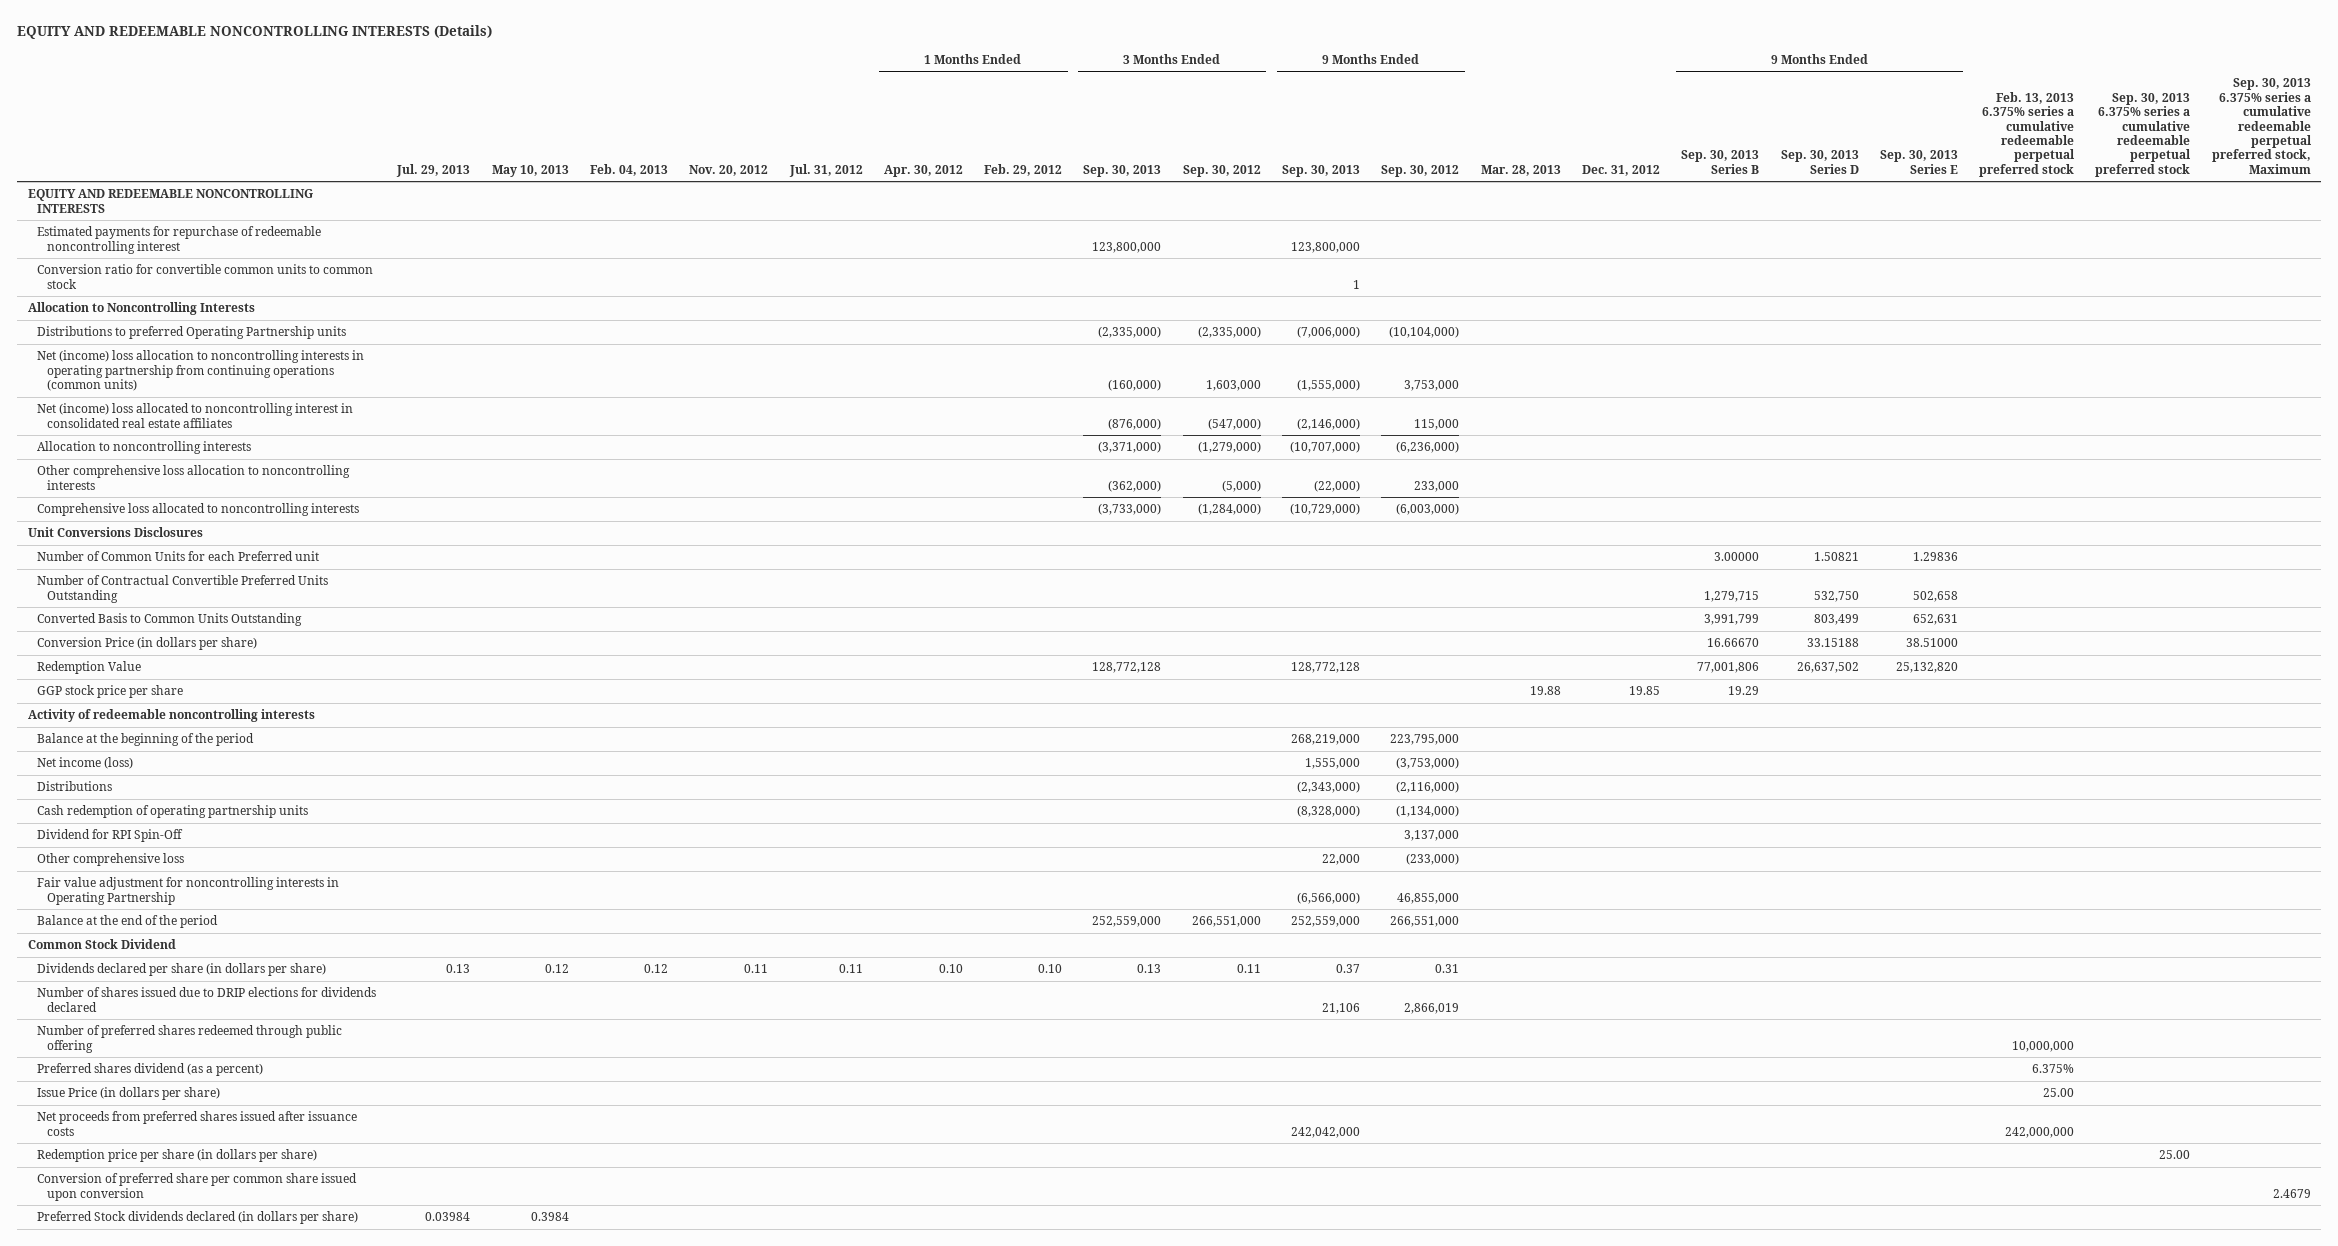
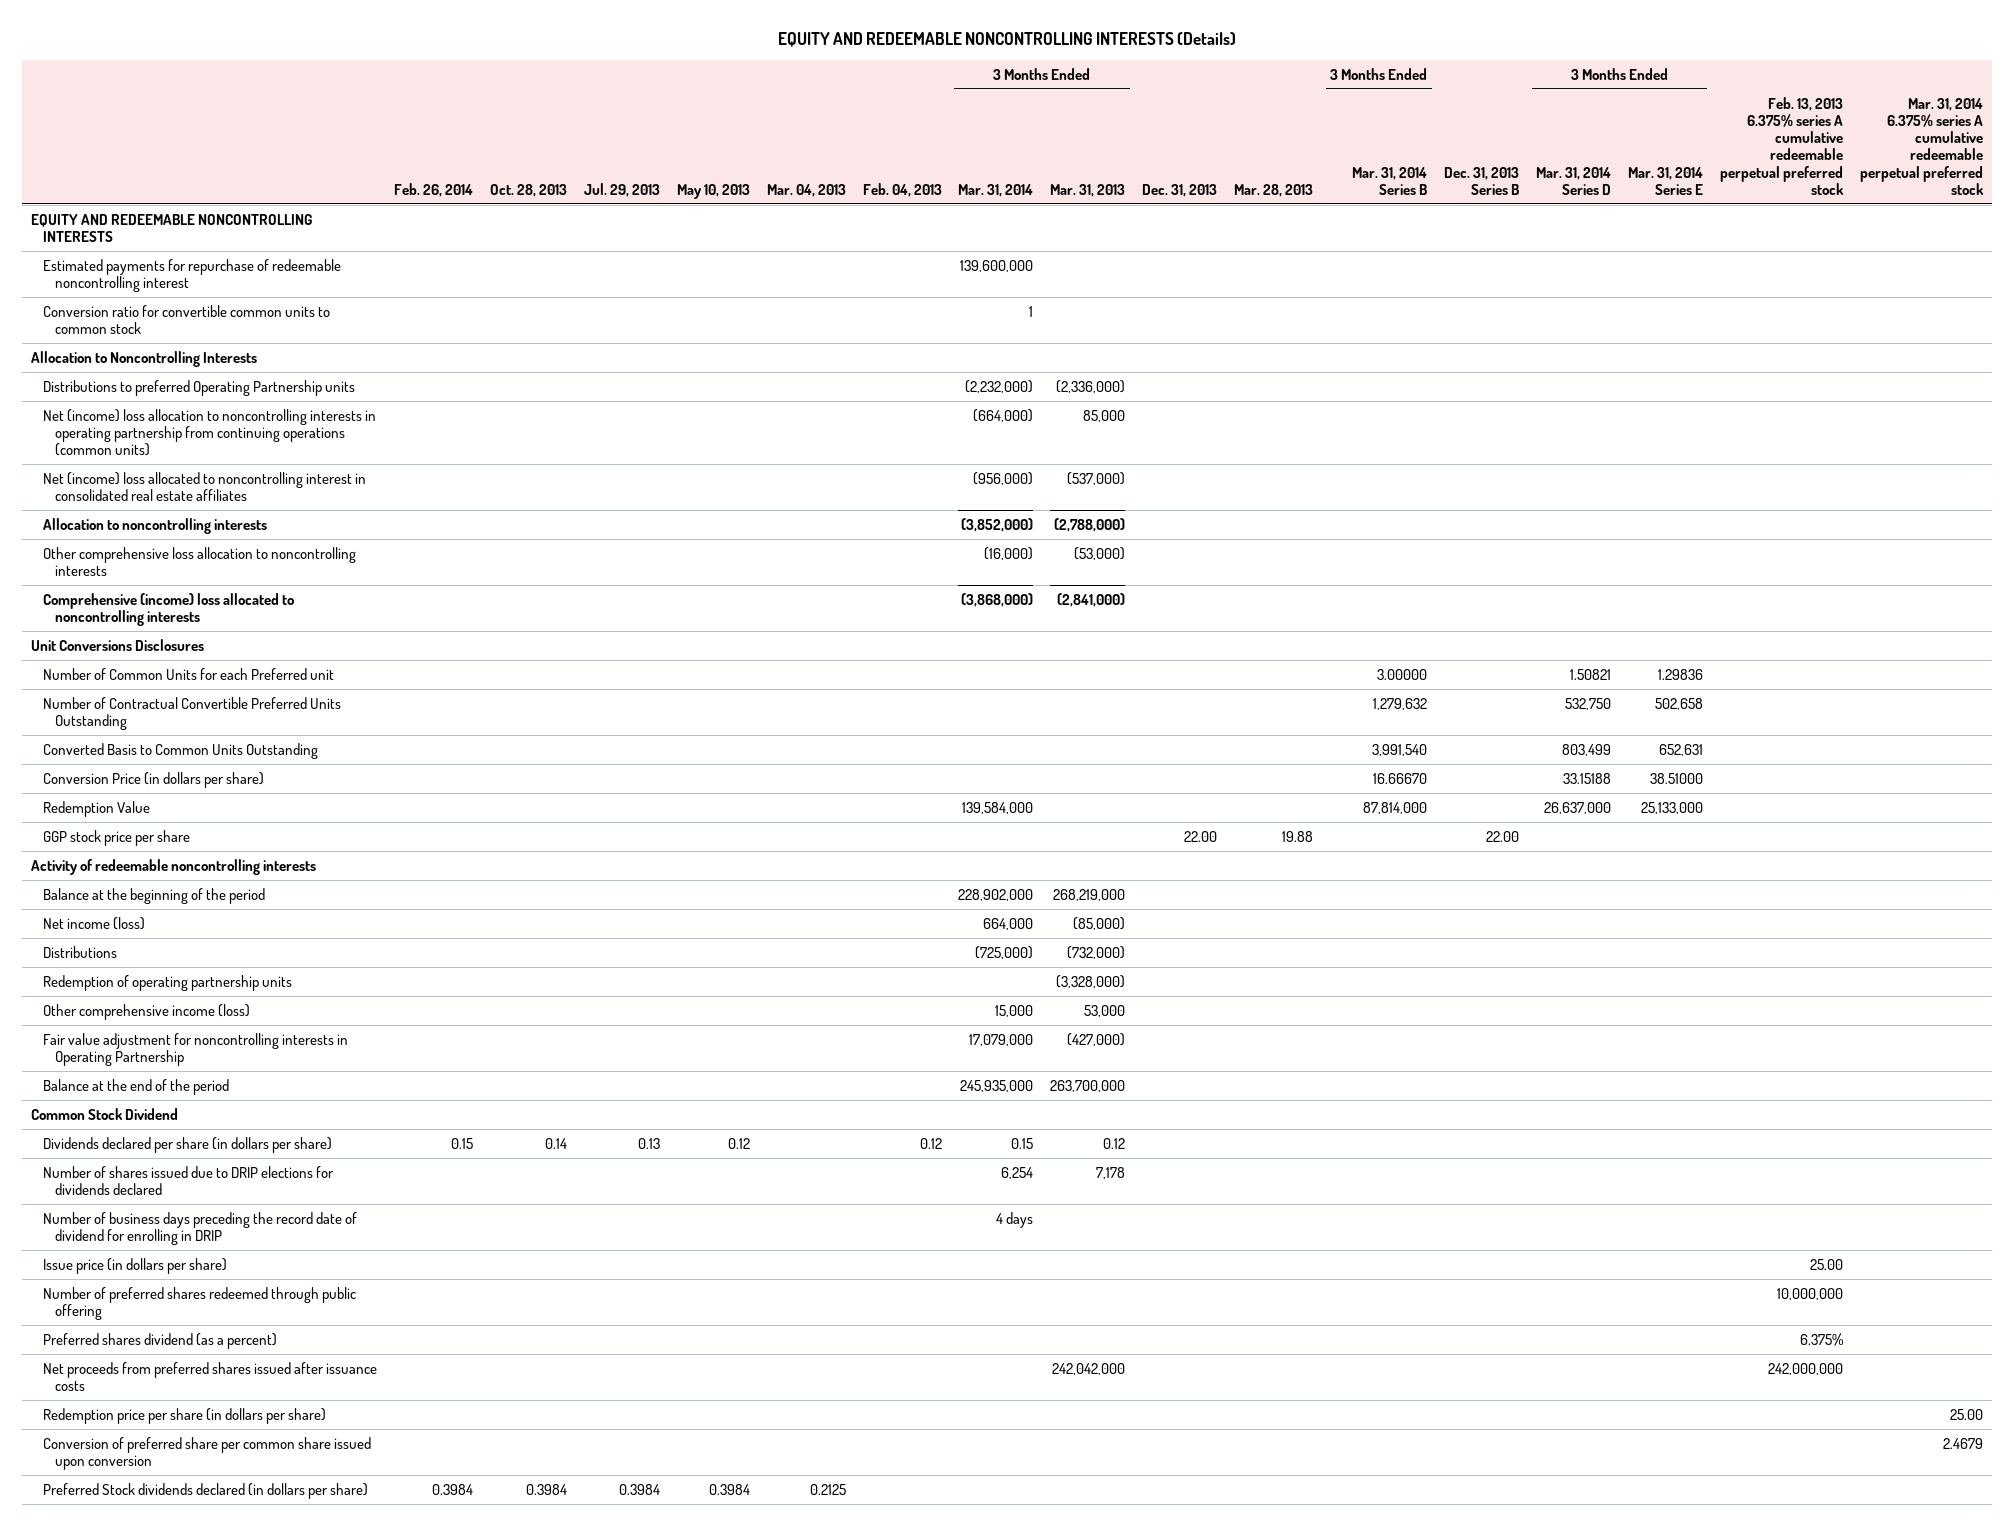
- | Jul. 29, 2013 | May 10, 2013 | Feb. 04, 2013 | Nov. 20, 2012 | Jul. 31, 2012 | 1 Months Ended Apr. 30, 2012 | 1 Months Ended Feb. 29, 2012 | 3 Months Ended Sep. 30, 2013 | 3 Months Ended Sep. 30, 2012 | 9 Months Ended Sep. 30, 2013 | 9 Months Ended Sep. 30, 2012 | Mar. 28, 2013 | Dec. 31, 2012 | 9 Months Ended Sep. 30, 2013 Series B | 9 Months Ended Sep. 30, 2013 Series D | 9 Months Ended Sep. 30, 2013 Series E | Feb. 13, 2013 6.375% series a cumulative redeemable perpetual preferred stock | Sep. 30, 2013 6.375% series a cumulative redeemable perpetual preferred stock | Sep. 30, 2013 6.375% series a cumulative redeemable perpetual preferred stock, Maximum
+ | Feb. 26, 2014 | Oct. 28, 2013 | Jul. 29, 2013 | May 10, 2013 | Mar. 04, 2013 | Feb. 04, 2013 | 3 Months Ended Mar. 31, 2014 | 3 Months Ended Mar. 31, 2013 | Dec. 31, 2013 | Mar. 28, 2013 | 3 Months Ended Mar. 31, 2014 Series B | Dec. 31, 2013 Series B | 3 Months Ended Mar. 31, 2014 Series D | 3 Months Ended Mar. 31, 2014 Series E | Feb. 13, 2013 6.375% series A cumulative redeemable perpetual preferred stock | Mar. 31, 2014 6.375% series A cumulative redeemable perpetual preferred stock
- Comprehensive loss allocated to noncontrolling interests | | | | | | | | (3,733,000) | (1,284,000) | (10,729,000) | (6,003,000) | | | | | | | |
+ Comprehensive (income) loss allocated to noncontrolling interests | | | | | | | (3,868,000) | (2,841,000) | | | | | | | |
- Cash redemption of operating partnership units | | | | | | | | | | (8,328,000) | (1,134,000) | | | | | | | |
- Dividend for RPI Spin-Off | | | | | | | | | | | 3,137,000 | | | | | | | |
- Other comprehensive loss | | | | | | | | | | 22,000 | (233,000) | | | | | | | |
+ Redemption of operating partnership units | | | | | | | | (3,328,000) | | | | | | | |
+ Other comprehensive income (loss) | | | | | | | 15,000 | 53,000 | | | | | | | |
+ Number of business days preceding the record date of dividend for enrolling in DRIP | | | | | | | 4 days | | | | | | | | |
+ Issue price (in dollars per share) | | | | | | | | | | | | | | | 25.00 |
- Issue Price (in dollars per share) | | | | | | | | | | | | | | | | | 25.00 | |
- Preferred Stock dividends declared (in dollars per share) | 0.03984 | 0.3984 | | | | | | | | | | | | | | | | |
+ Preferred Stock dividends declared (in dollars per share) | 0.3984 | 0.3984 | 0.3984 | 0.3984 | 0.2125 | | | | | | | | | | |

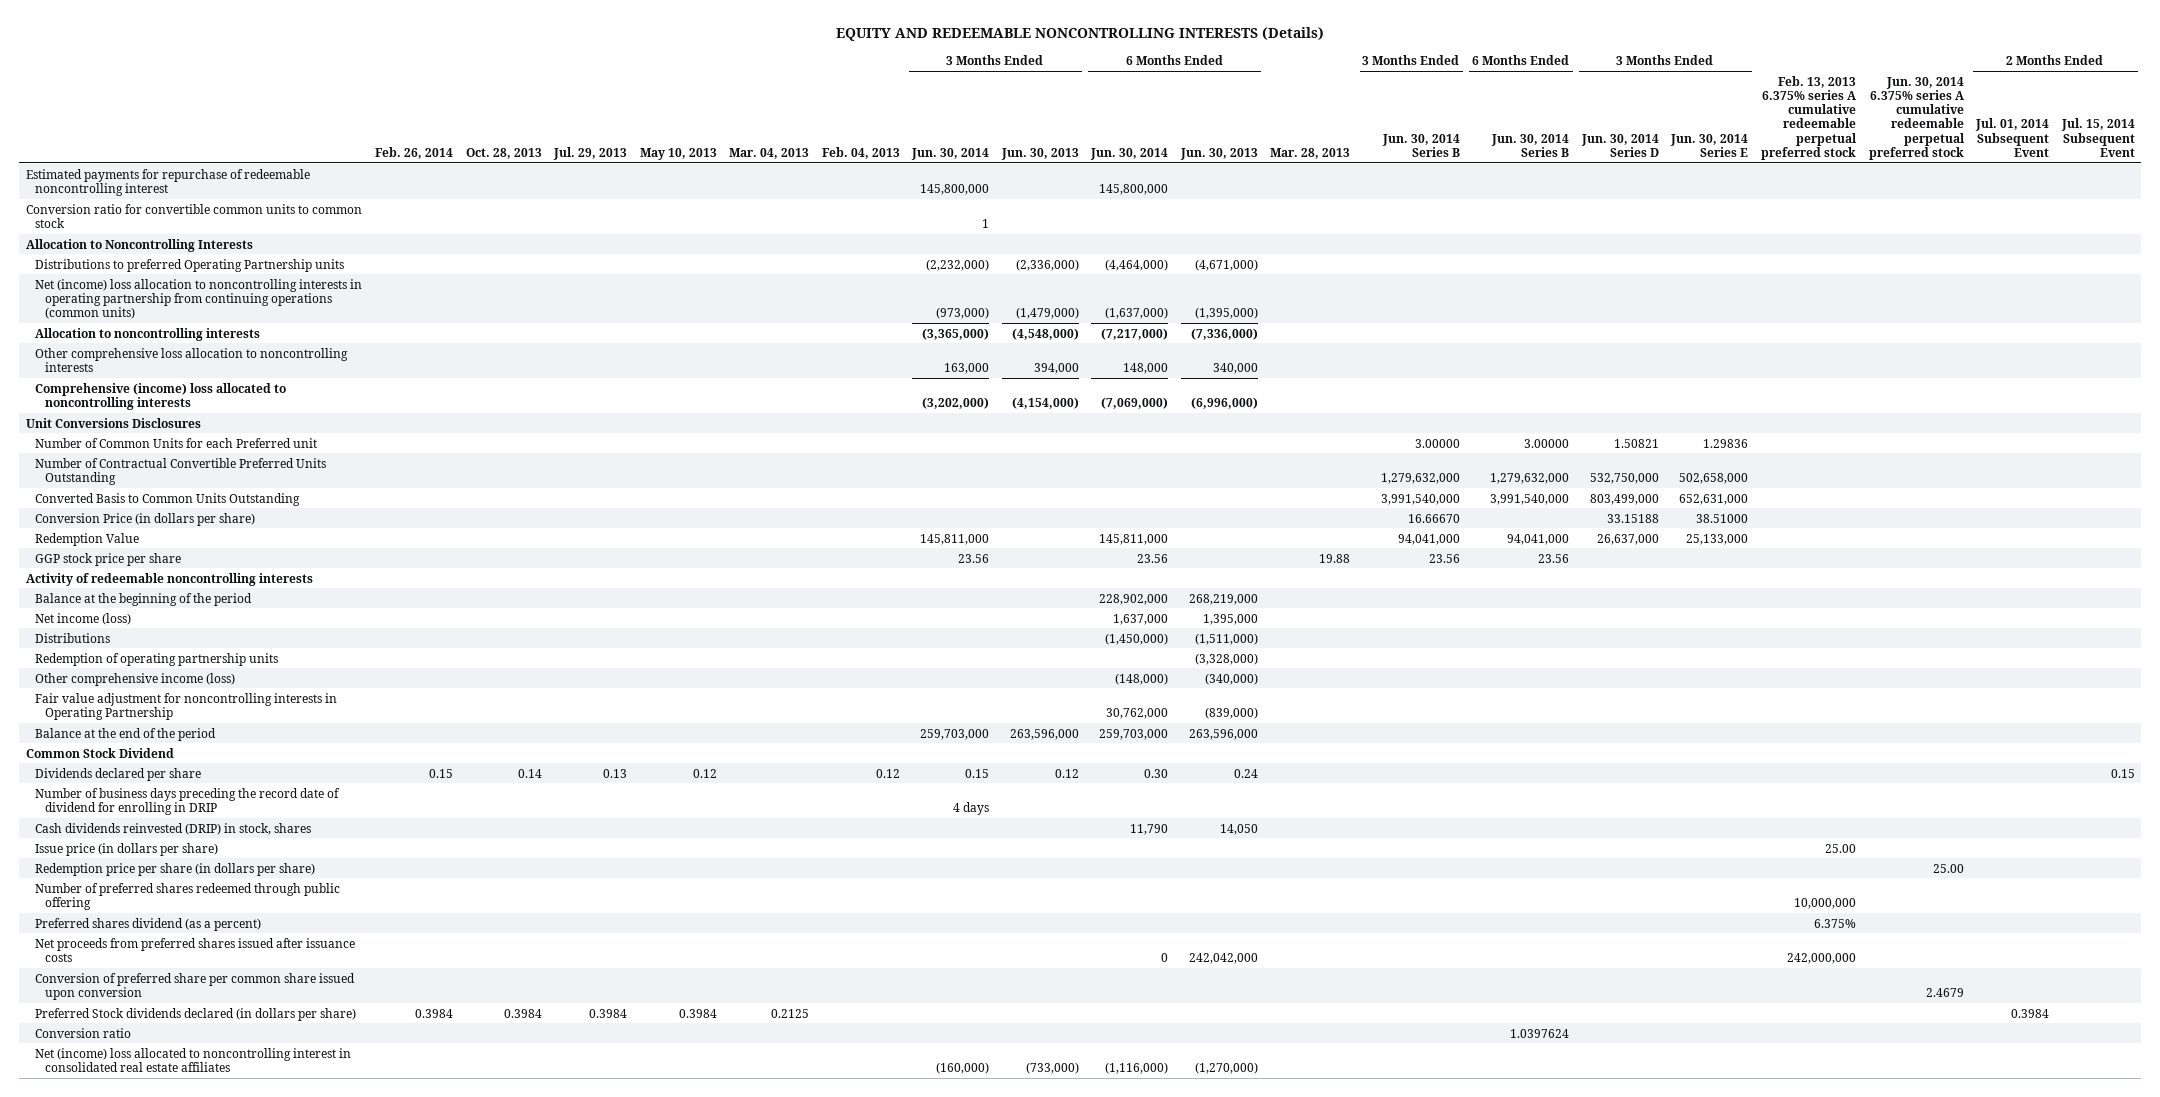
- | Feb. 26, 2014 | Oct. 28, 2013 | Jul. 29, 2013 | May 10, 2013 | Mar. 04, 2013 | Feb. 04, 2013 | 3 Months Ended Mar. 31, 2014 | 3 Months Ended Mar. 31, 2013 | Dec. 31, 2013 | Mar. 28, 2013 | 3 Months Ended Mar. 31, 2014 Series B | Dec. 31, 2013 Series B | 3 Months Ended Mar. 31, 2014 Series D | 3 Months Ended Mar. 31, 2014 Series E | Feb. 13, 2013 6.375% series A cumulative redeemable perpetual preferred stock | Mar. 31, 2014 6.375% series A cumulative redeemable perpetual preferred stock
+ | Feb. 26, 2014 | Oct. 28, 2013 | Jul. 29, 2013 | May 10, 2013 | Mar. 04, 2013 | Feb. 04, 2013 | 3 Months Ended Jun. 30, 2014 | 3 Months Ended Jun. 30, 2013 | 6 Months Ended Jun. 30, 2014 | 6 Months Ended Jun. 30, 2013 | Mar. 28, 2013 | 3 Months Ended Jun. 30, 2014 Series B | 6 Months Ended Jun. 30, 2014 Series B | 3 Months Ended Jun. 30, 2014 Series D | 3 Months Ended Jun. 30, 2014 Series E | Feb. 13, 2013 6.375% series A cumulative redeemable perpetual preferred stock | Jun. 30, 2014 6.375% series A cumulative redeemable perpetual preferred stock | 2 Months Ended Jul. 01, 2014 Subsequent Event | 2 Months Ended Jul. 15, 2014 Subsequent Event
- EQUITY AND REDEEMABLE NONCONTROLLING INTERESTS
- Dividends declared per share (in dollars per share) | 0.15 | 0.14 | 0.13 | 0.12 | | 0.12 | 0.15 | 0.12 | | | | | | | |
- Number of shares issued due to DRIP elections for dividends declared | | | | | | | 6,254 | 7,178 | | | | | | | |
+ Dividends declared per share | 0.15 | 0.14 | 0.13 | 0.12 | | 0.12 | 0.15 | 0.12 | 0.30 | 0.24 | | | | | | | | | 0.15
+ Cash dividends reinvested (DRIP) in stock, shares | | | | | | | | | 11,790 | 14,050 | | | | | | | | |
moved up: Redemption price per share (in dollars per share) | | | | | | | | | | | | | | | | | 25.00 | |
+ Conversion ratio | | | | | | | | | | | | | 1.0397624 | | | | | |
moved down: Net (income) loss allocated to noncontrolling interest in consolidated real estate affiliates | | | | | | | (160,000) | (733,000) | (1,116,000) | (1,270,000) | | | | | | | | |

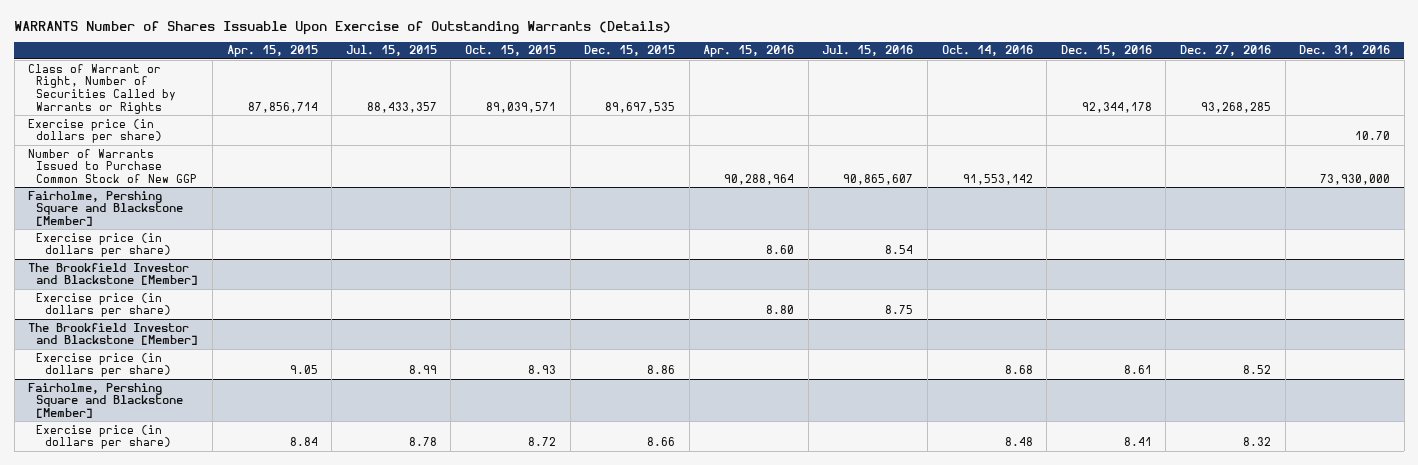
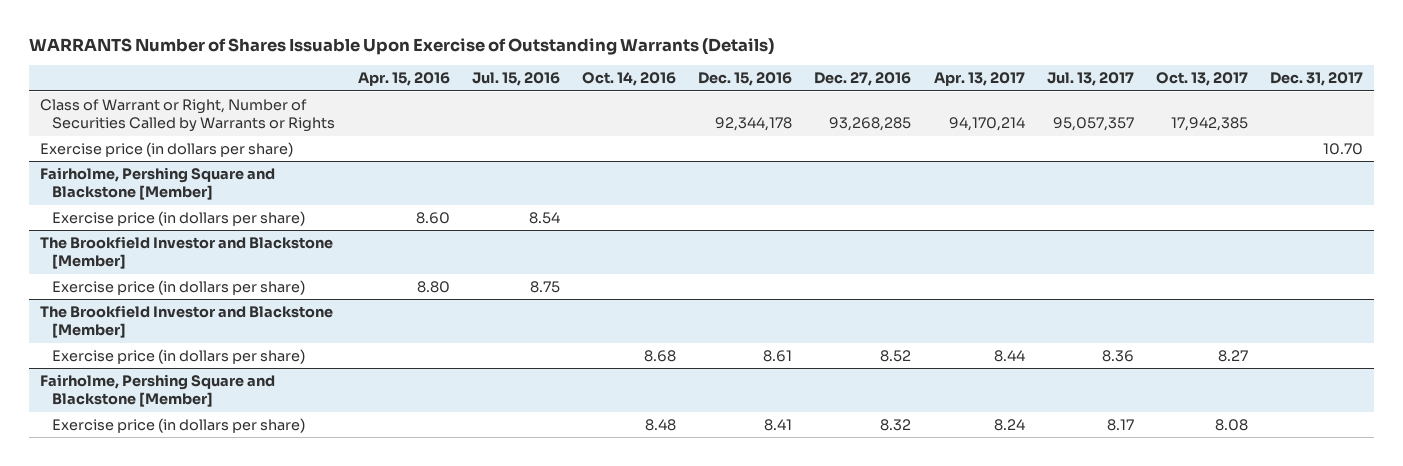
- | Apr. 15, 2015 | Jul. 15, 2015 | Oct. 15, 2015 | Dec. 15, 2015 | Apr. 15, 2016 | Jul. 15, 2016 | Oct. 14, 2016 | Dec. 15, 2016 | Dec. 27, 2016 | Dec. 31, 2016
+ | Apr. 15, 2016 | Jul. 15, 2016 | Oct. 14, 2016 | Dec. 15, 2016 | Dec. 27, 2016 | Apr. 13, 2017 | Jul. 13, 2017 | Oct. 13, 2017 | Dec. 31, 2017
- Number of Warrants Issued to Purchase Common Stock of New GGP | | | | | 90,288,964 | 90,865,607 | 91,553,142 | | | 73,930,000

